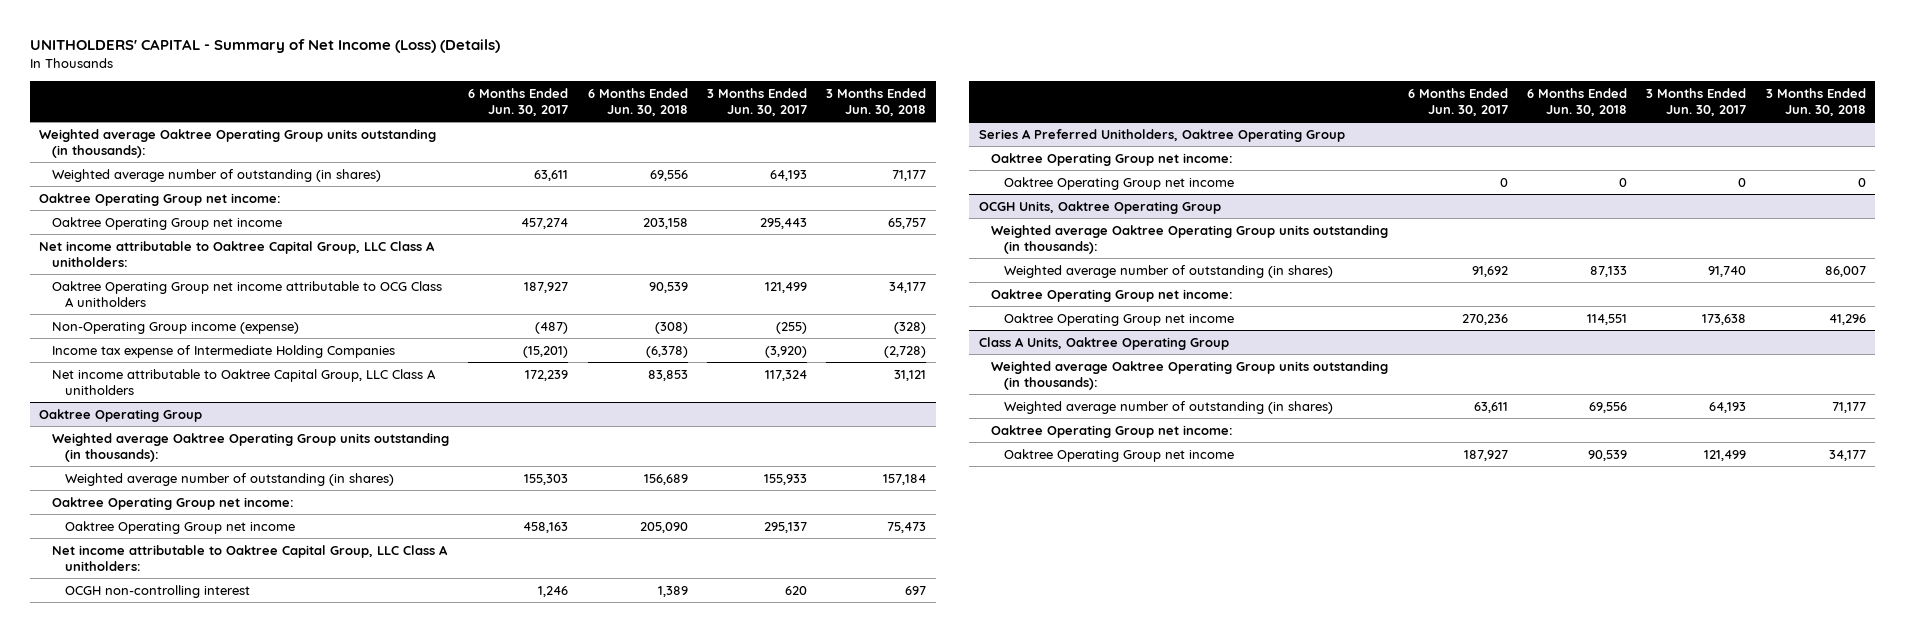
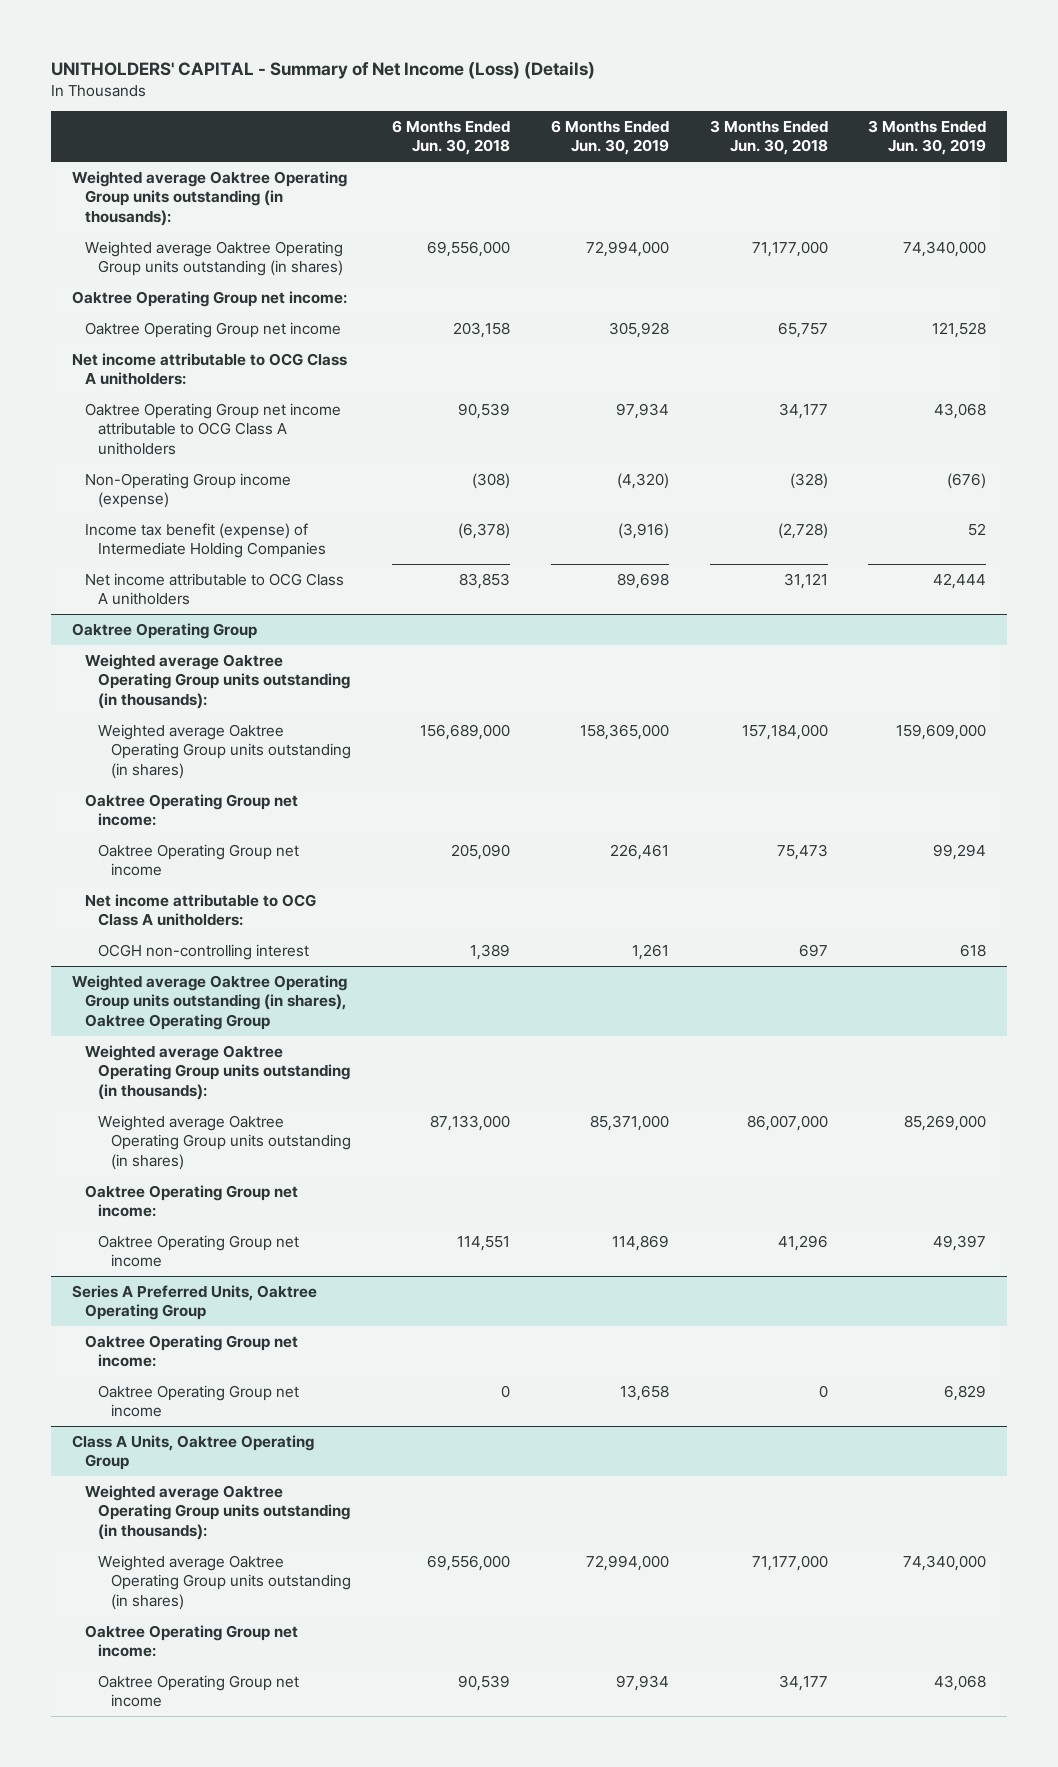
- | 6 Months Ended Jun. 30, 2017 | 6 Months Ended Jun. 30, 2018 | 3 Months Ended Jun. 30, 2017 | 3 Months Ended Jun. 30, 2018
+ | 6 Months Ended Jun. 30, 2018 | 6 Months Ended Jun. 30, 2019 | 3 Months Ended Jun. 30, 2018 | 3 Months Ended Jun. 30, 2019
- Weighted average number of outstanding (in shares) | 63,611 | 69,556 | 64,193 | 71,177
+ Weighted average Oaktree Operating Group units outstanding (in shares) | 69,556,000 | 72,994,000 | 71,177,000 | 74,340,000
- Net income attributable to Oaktree Capital Group, LLC Class A unitholders:
+ Net income attributable to OCG Class A unitholders:
- Income tax expense of Intermediate Holding Companies | (15,201) | (6,378) | (3,920) | (2,728)
- Net income attributable to Oaktree Capital Group, LLC Class A unitholders | 172,239 | 83,853 | 117,324 | 31,121
+ Income tax benefit (expense) of Intermediate Holding Companies | (6,378) | (3,916) | (2,728) | 52
+ Net income attributable to OCG Class A unitholders | 83,853 | 89,698 | 31,121 | 42,444
@ Oaktree Operating Group
- Weighted average number of outstanding (in shares) | 155,303 | 156,689 | 155,933 | 157,184
+ Weighted average Oaktree Operating Group units outstanding (in shares) | 156,689,000 | 158,365,000 | 157,184,000 | 159,609,000
- Net income attributable to Oaktree Capital Group, LLC Class A unitholders:
+ Net income attributable to OCG Class A unitholders:
- Series A Preferred Unitholders, Oaktree Operating Group
- Oaktree Operating Group net income:
- Oaktree Operating Group net income | 0 | 0 | 0 | 0
- OCGH Units, Oaktree Operating Group
+ Weighted average Oaktree Operating Group units outstanding (in shares), Oaktree Operating Group
- Weighted average number of outstanding (in shares) | 91,692 | 87,133 | 91,740 | 86,007
+ Weighted average Oaktree Operating Group units outstanding (in shares) | 87,133,000 | 85,371,000 | 86,007,000 | 85,269,000
+ Series A Preferred Units, Oaktree Operating Group
+ Oaktree Operating Group net income:
+ Oaktree Operating Group net income | 0 | 13,658 | 0 | 6,829
@ Class A Units, Oaktree Operating Group
- Weighted average number of outstanding (in shares) | 63,611 | 69,556 | 64,193 | 71,177
+ Weighted average Oaktree Operating Group units outstanding (in shares) | 69,556,000 | 72,994,000 | 71,177,000 | 74,340,000

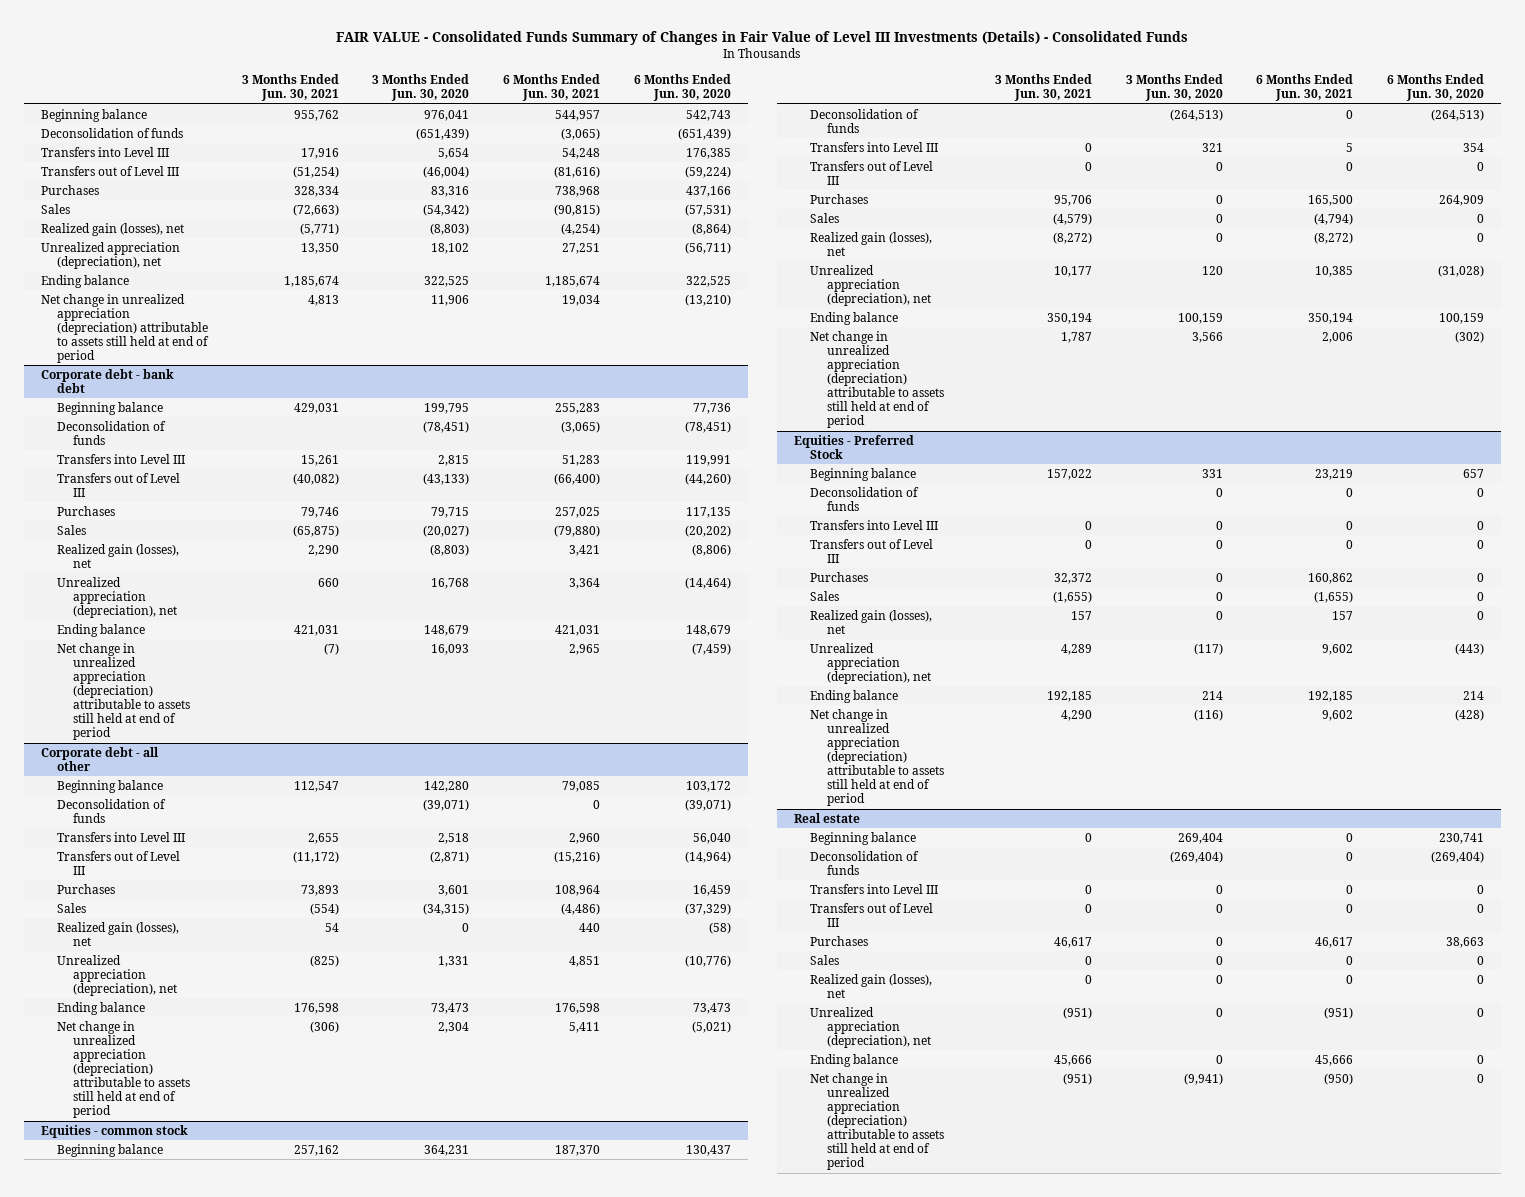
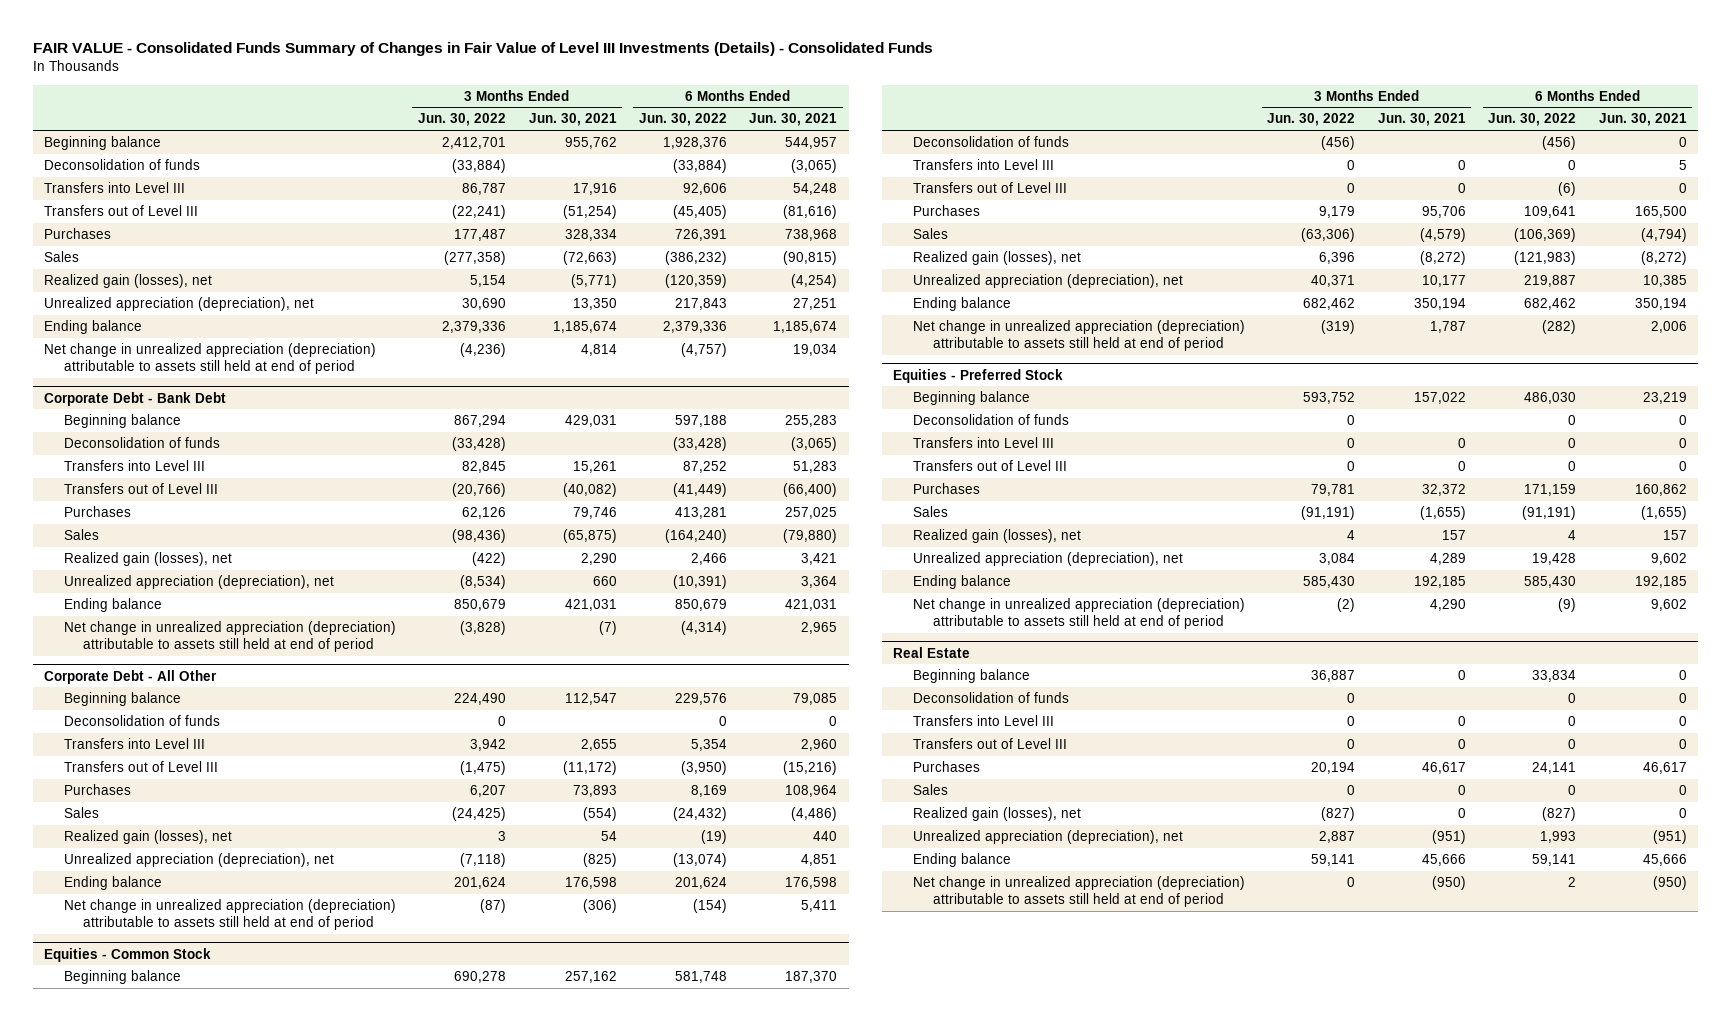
- | 3 Months Ended Jun. 30, 2021 | 3 Months Ended Jun. 30, 2020 | 6 Months Ended Jun. 30, 2021 | 6 Months Ended Jun. 30, 2020
+ | 3 Months Ended Jun. 30, 2022 | 3 Months Ended Jun. 30, 2021 | 6 Months Ended Jun. 30, 2022 | 6 Months Ended Jun. 30, 2021
- Net change in unrealized appreciation (depreciation) attributable to assets still held at end of period | 4,813 | 11,906 | 19,034 | (13,210)
- Corporate debt - bank debt
+ Net change in unrealized appreciation (depreciation) attributable to assets still held at end of period | (4,236) | 4,814 | (4,757) | 19,034
+ Corporate Debt - Bank Debt
- Corporate debt - all other
+ Corporate Debt - All Other
- Equities - common stock
+ Equities - Common Stock
- Real estate
+ Real Estate
- Net change in unrealized appreciation (depreciation) attributable to assets still held at end of period | (951) | (9,941) | (950) | 0
+ Net change in unrealized appreciation (depreciation) attributable to assets still held at end of period | 0 | (950) | 2 | (950)

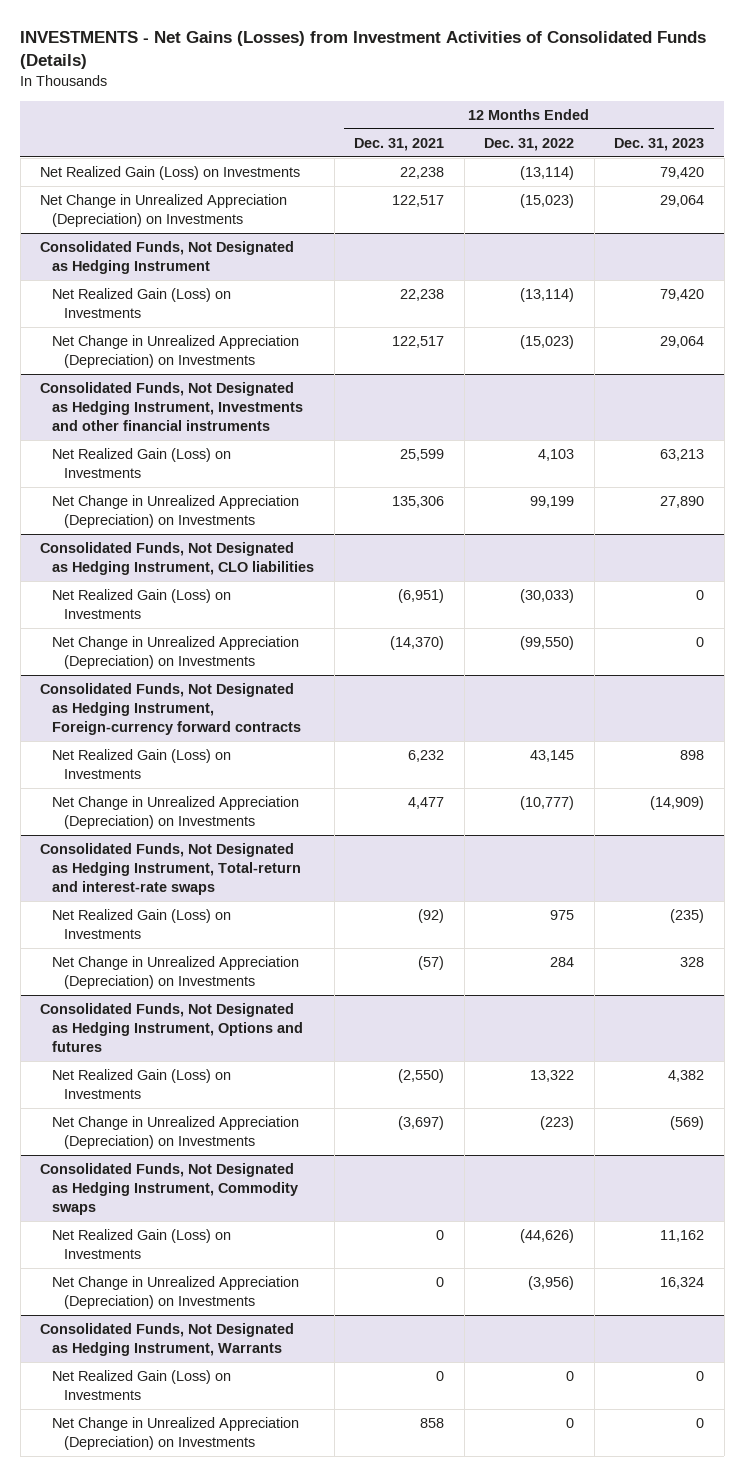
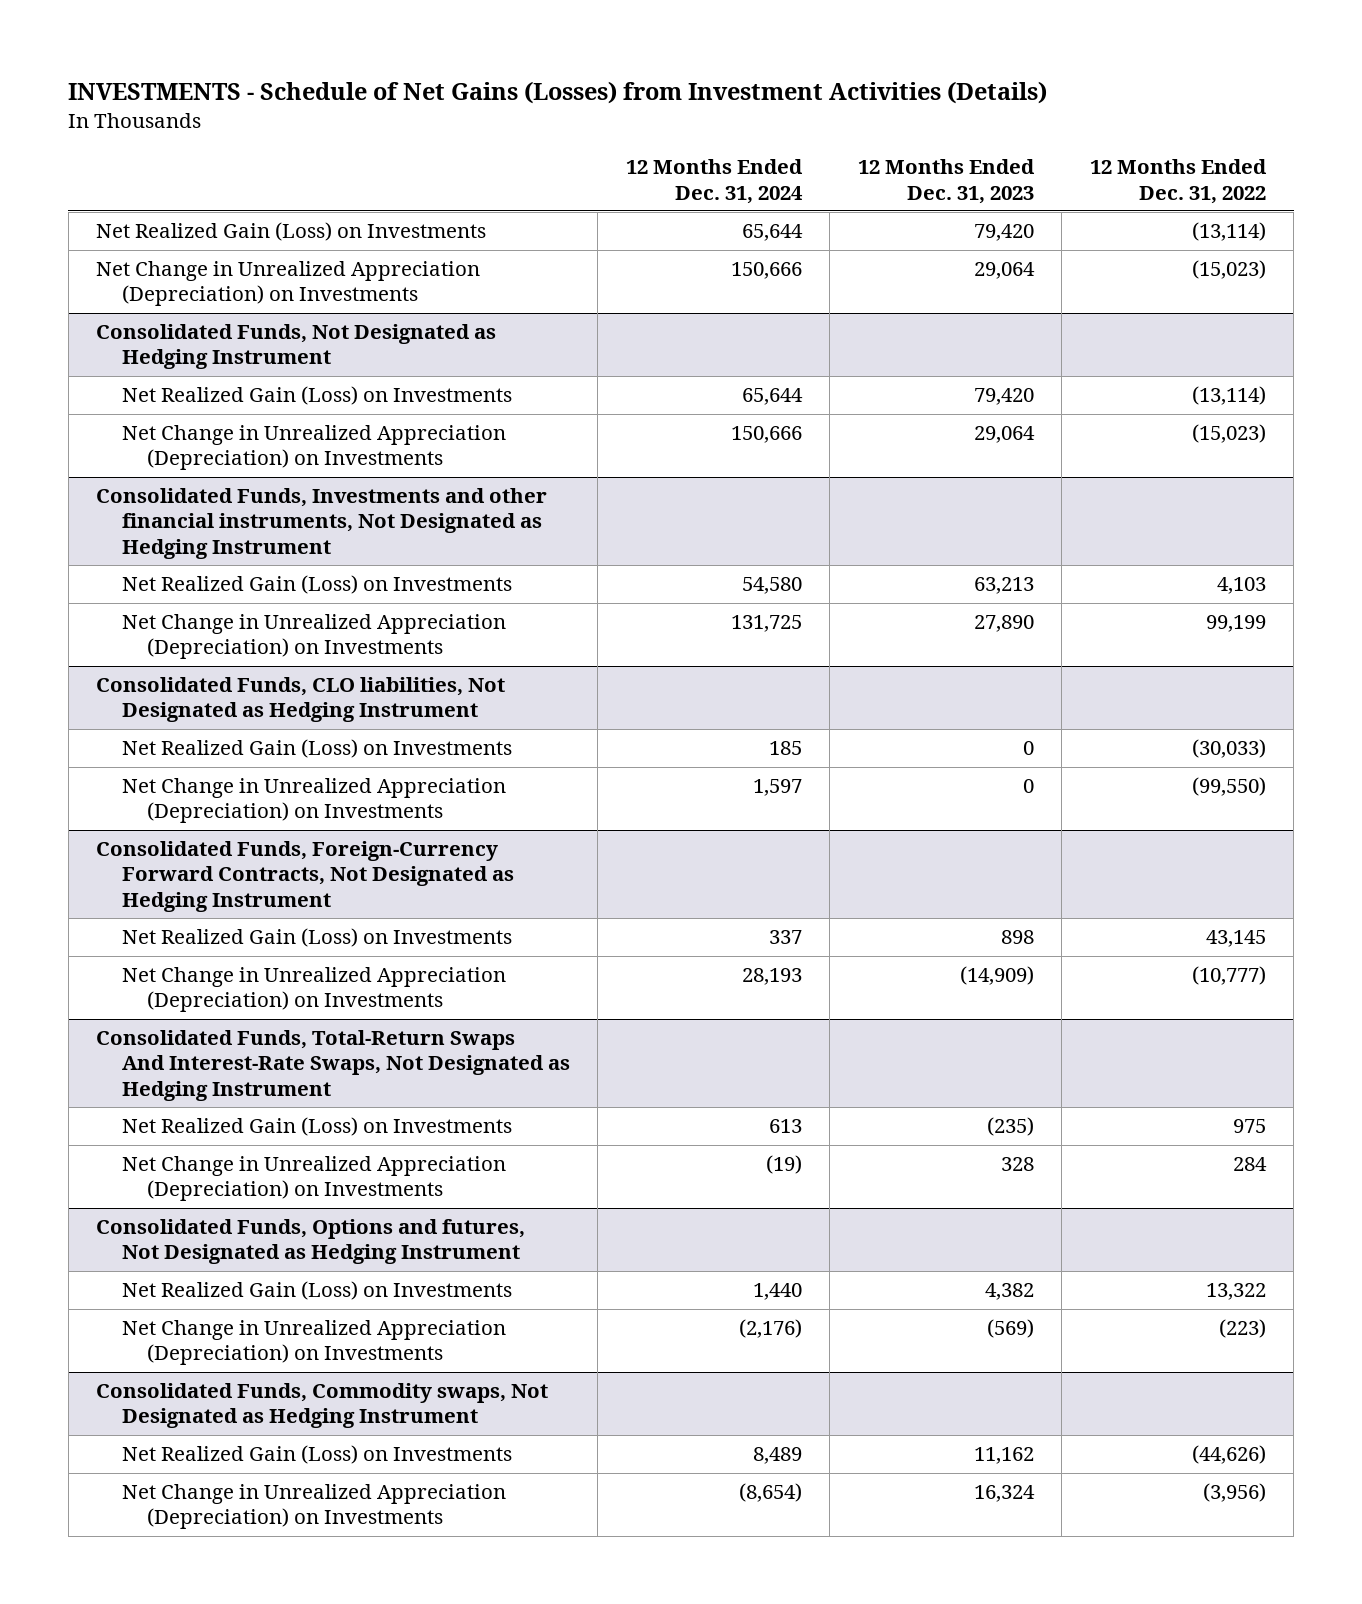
- INVESTMENTS - Net Gains (Losses) from Investment Activities of Consolidated Funds (Details)
+ INVESTMENTS - Schedule of Net Gains (Losses) from Investment Activities (Details)
- | 12 Months Ended Dec. 31, 2021 | 12 Months Ended Dec. 31, 2022 | 12 Months Ended Dec. 31, 2023
+ | 12 Months Ended Dec. 31, 2024 | 12 Months Ended Dec. 31, 2023 | 12 Months Ended Dec. 31, 2022
- Consolidated Funds, Not Designated as Hedging Instrument, Investments and other financial instruments
+ Consolidated Funds, Investments and other financial instruments, Not Designated as Hedging Instrument
- Consolidated Funds, Not Designated as Hedging Instrument, CLO liabilities
+ Consolidated Funds, CLO liabilities, Not Designated as Hedging Instrument
- Consolidated Funds, Not Designated as Hedging Instrument, Foreign-currency forward contracts
+ Consolidated Funds, Foreign-Currency Forward Contracts, Not Designated as Hedging Instrument
- Consolidated Funds, Not Designated as Hedging Instrument, Total-return and interest-rate swaps
+ Consolidated Funds, Total-Return Swaps And Interest-Rate Swaps, Not Designated as Hedging Instrument
- Consolidated Funds, Not Designated as Hedging Instrument, Options and futures
+ Consolidated Funds, Options and futures, Not Designated as Hedging Instrument
- Consolidated Funds, Not Designated as Hedging Instrument, Commodity swaps
+ Consolidated Funds, Commodity swaps, Not Designated as Hedging Instrument
- Consolidated Funds, Not Designated as Hedging Instrument, Warrants
- Net Realized Gain (Loss) on Investments | 0 | 0 | 0
- Net Change in Unrealized Appreciation (Depreciation) on Investments | 858 | 0 | 0

